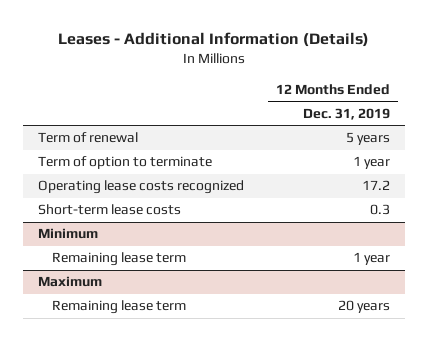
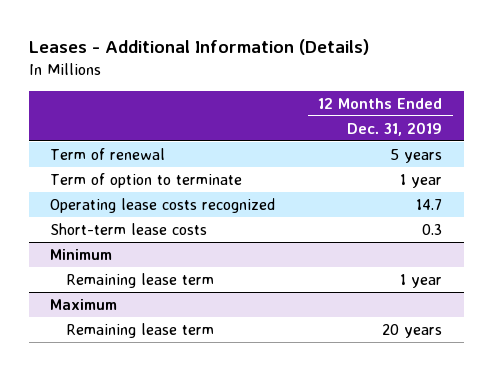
- Operating lease costs recognized | 17.2
+ Operating lease costs recognized | 14.7

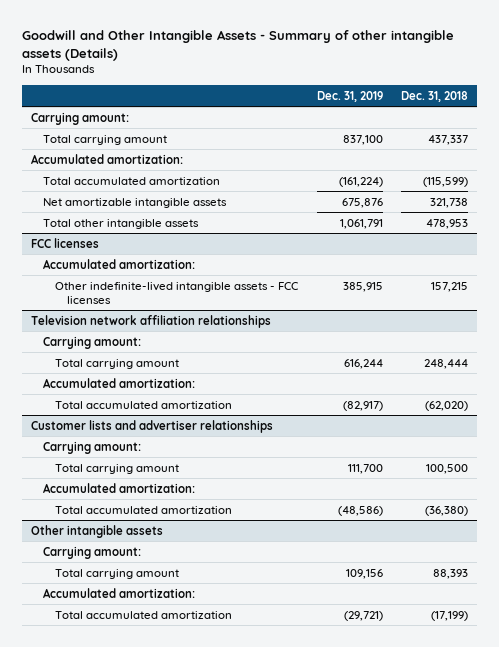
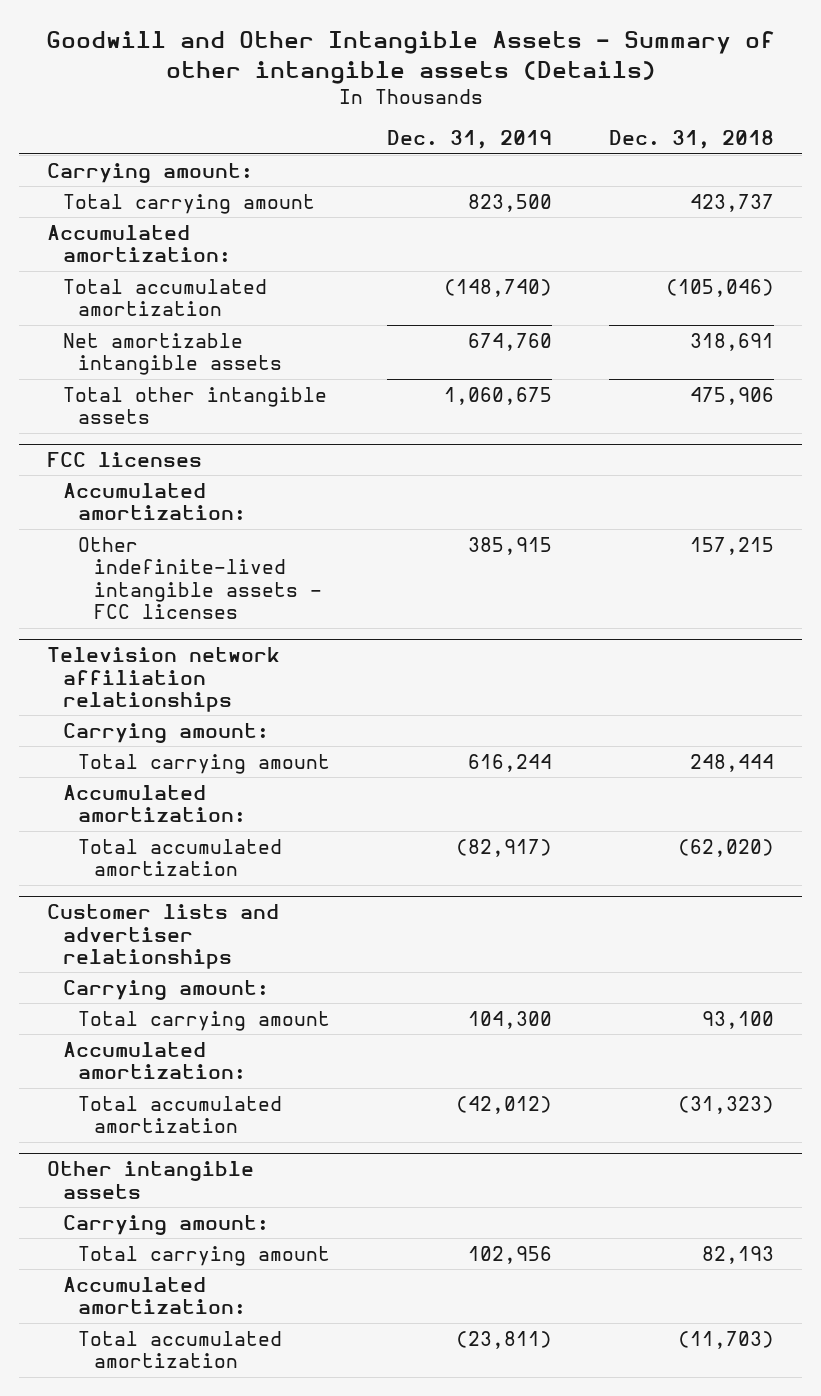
- Total carrying amount | 837,100 | 437,337
+ Total carrying amount | 823,500 | 423,737
- Total accumulated amortization | (161,224) | (115,599)
- Net amortizable intangible assets | 675,876 | 321,738
- Total other intangible assets | 1,061,791 | 478,953
+ Total accumulated amortization | (148,740) | (105,046)
+ Net amortizable intangible assets | 674,760 | 318,691
+ Total other intangible assets | 1,060,675 | 475,906
@ Customer lists and advertiser relationships
- Total carrying amount | 111,700 | 100,500
+ Total carrying amount | 104,300 | 93,100
- Total accumulated amortization | (48,586) | (36,380)
+ Total accumulated amortization | (42,012) | (31,323)
@ Other intangible assets
- Total carrying amount | 109,156 | 88,393
+ Total carrying amount | 102,956 | 82,193
- Total accumulated amortization | (29,721) | (17,199)
+ Total accumulated amortization | (23,811) | (11,703)

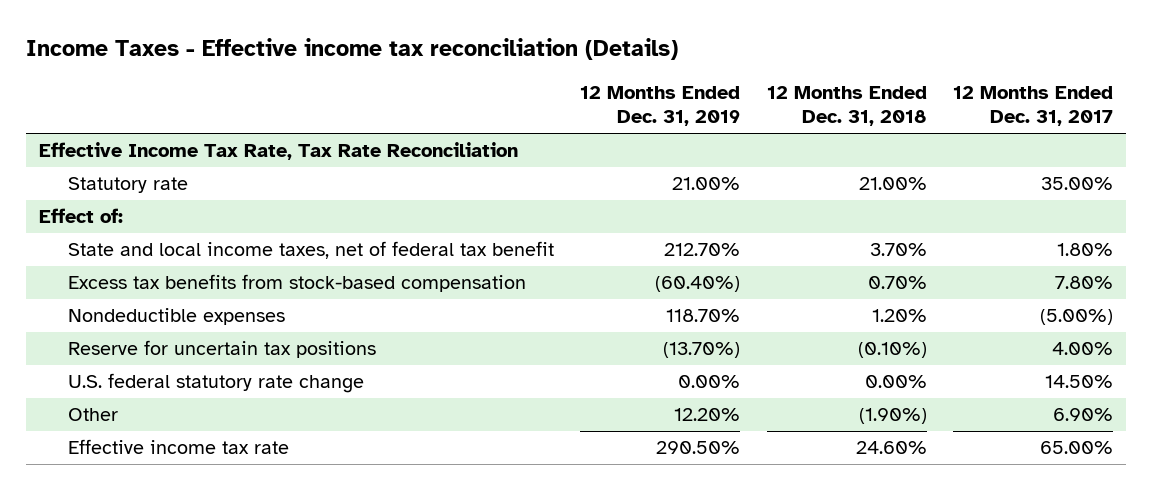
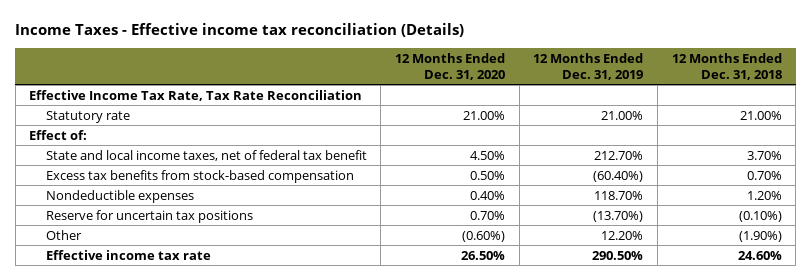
- | 12 Months Ended Dec. 31, 2019 | 12 Months Ended Dec. 31, 2018 | 12 Months Ended Dec. 31, 2017
+ | 12 Months Ended Dec. 31, 2020 | 12 Months Ended Dec. 31, 2019 | 12 Months Ended Dec. 31, 2018
- U.S. federal statutory rate change | 0.00% | 0.00% | 14.50%

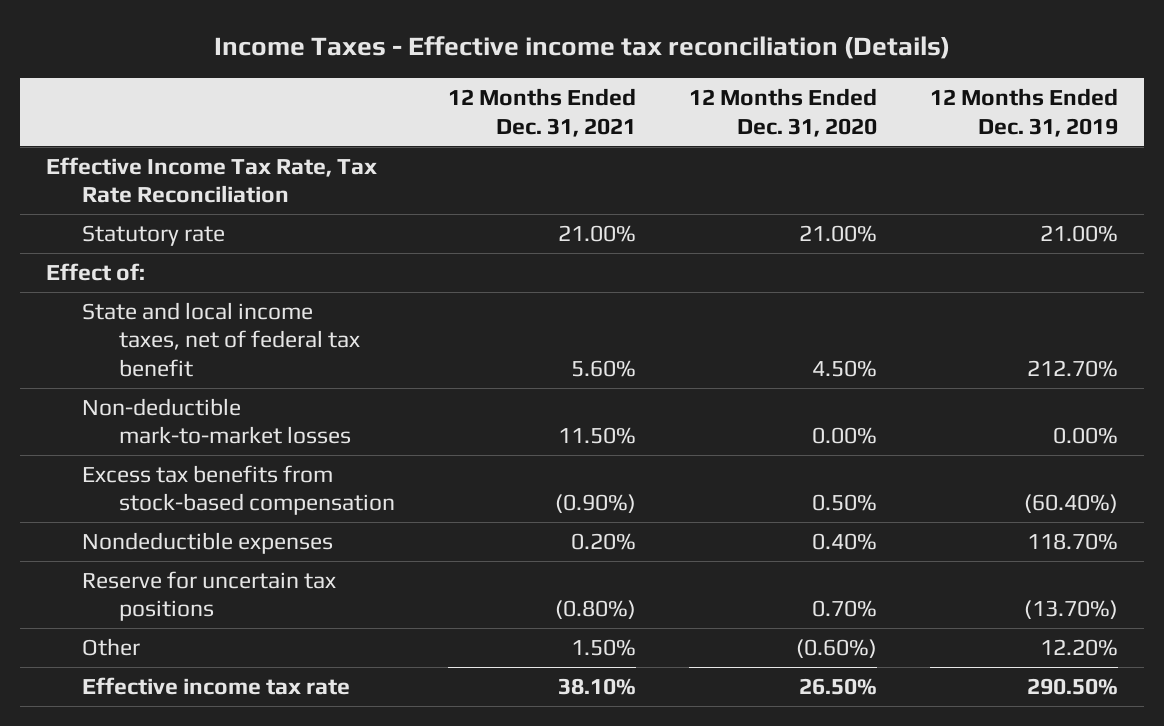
- | 12 Months Ended Dec. 31, 2020 | 12 Months Ended Dec. 31, 2019 | 12 Months Ended Dec. 31, 2018
+ | 12 Months Ended Dec. 31, 2021 | 12 Months Ended Dec. 31, 2020 | 12 Months Ended Dec. 31, 2019
+ Non-deductible mark-to-market losses | 11.50% | 0.00% | 0.00%

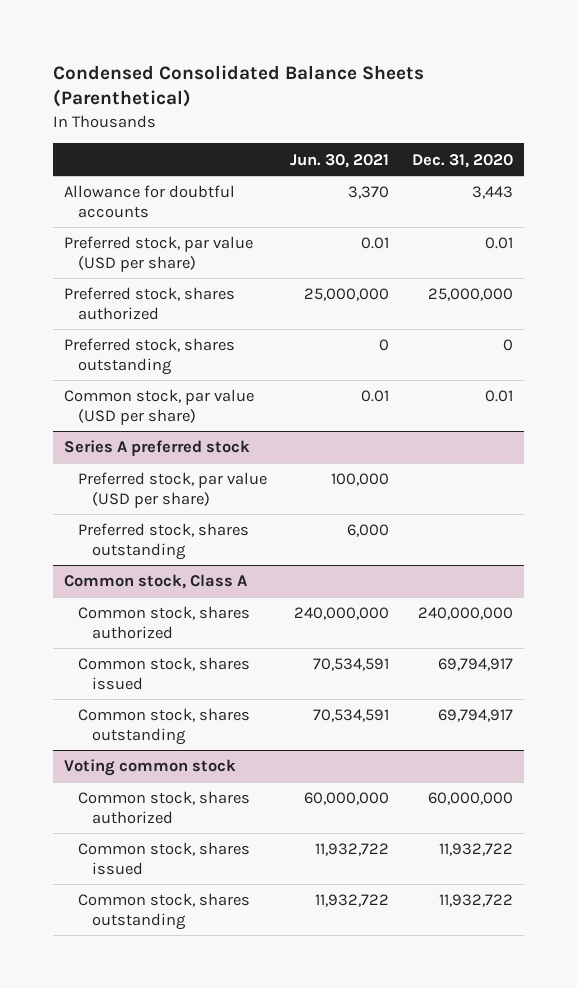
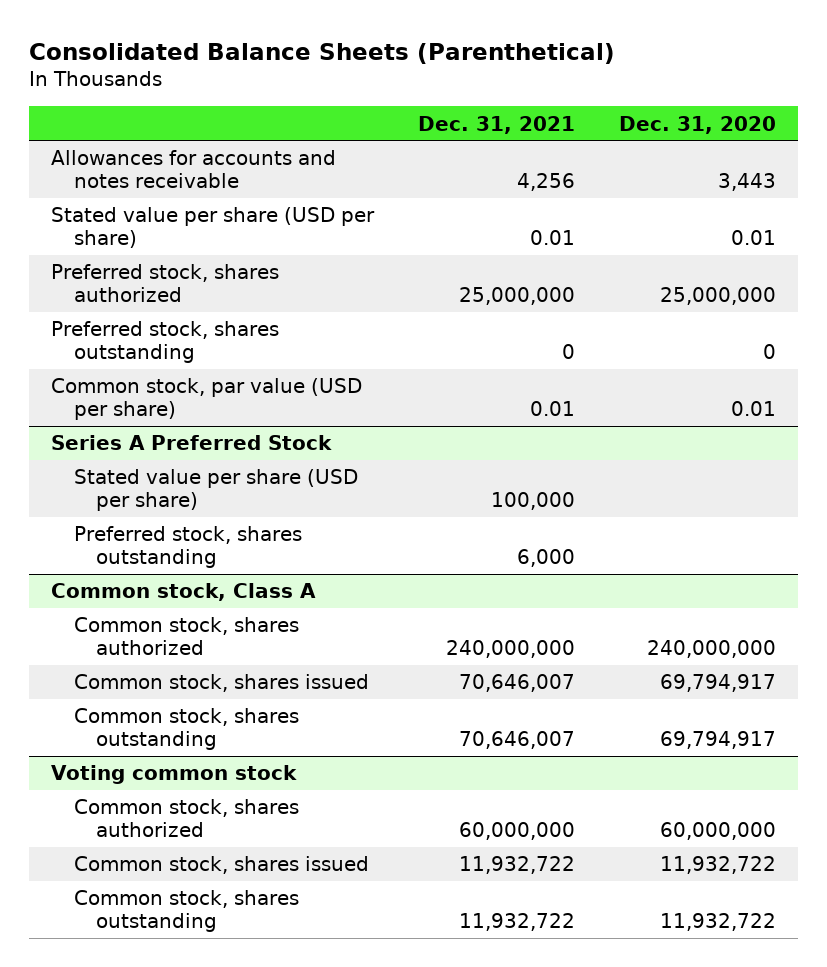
- Condensed Consolidated Balance Sheets (Parenthetical)
+ Consolidated Balance Sheets (Parenthetical)
- | Jun. 30, 2021 | Dec. 31, 2020
+ | Dec. 31, 2021 | Dec. 31, 2020
- Allowance for doubtful accounts | 3,370 | 3,443
- Preferred stock, par value (USD per share) | 0.01 | 0.01
+ Allowances for accounts and notes receivable | 4,256 | 3,443
+ Stated value per share (USD per share) | 0.01 | 0.01
- Series A preferred stock
- Preferred stock, par value (USD per share) | 100,000 |
+ Series A Preferred Stock
+ Stated value per share (USD per share) | 100,000 |

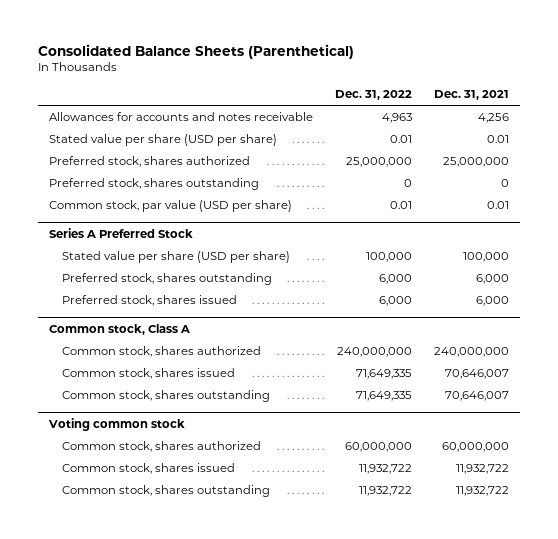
- | Dec. 31, 2021 | Dec. 31, 2020
+ | Dec. 31, 2022 | Dec. 31, 2021
@ Series A Preferred Stock
+ Preferred stock, shares issued | 6,000 | 6,000

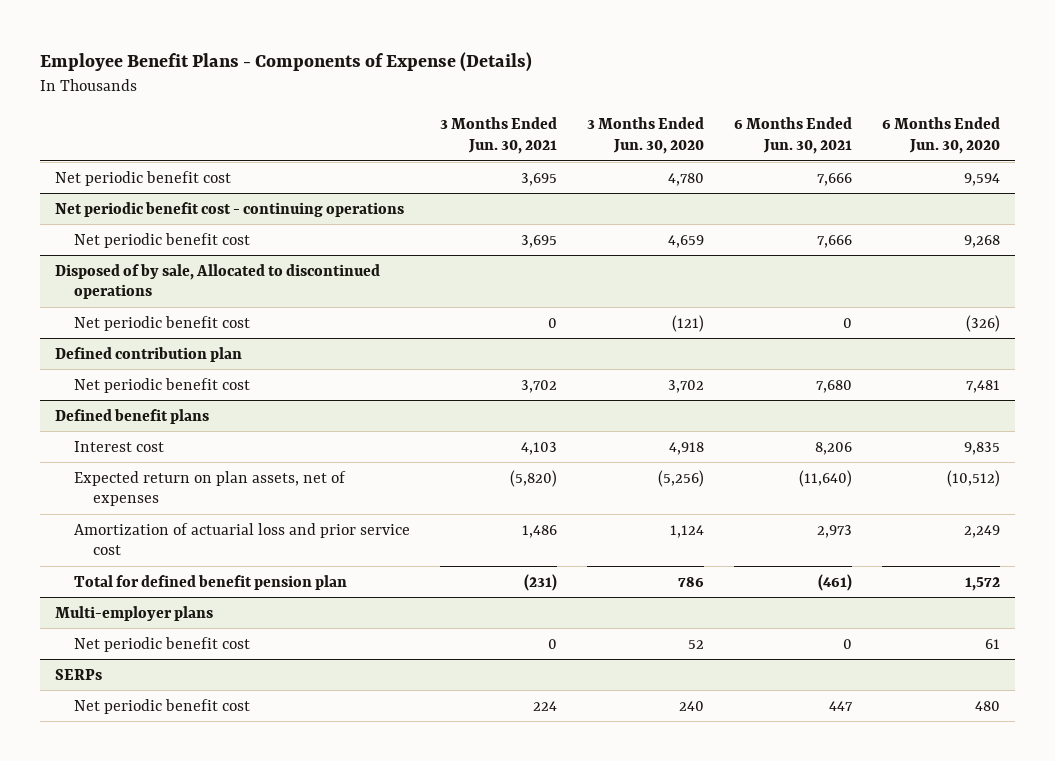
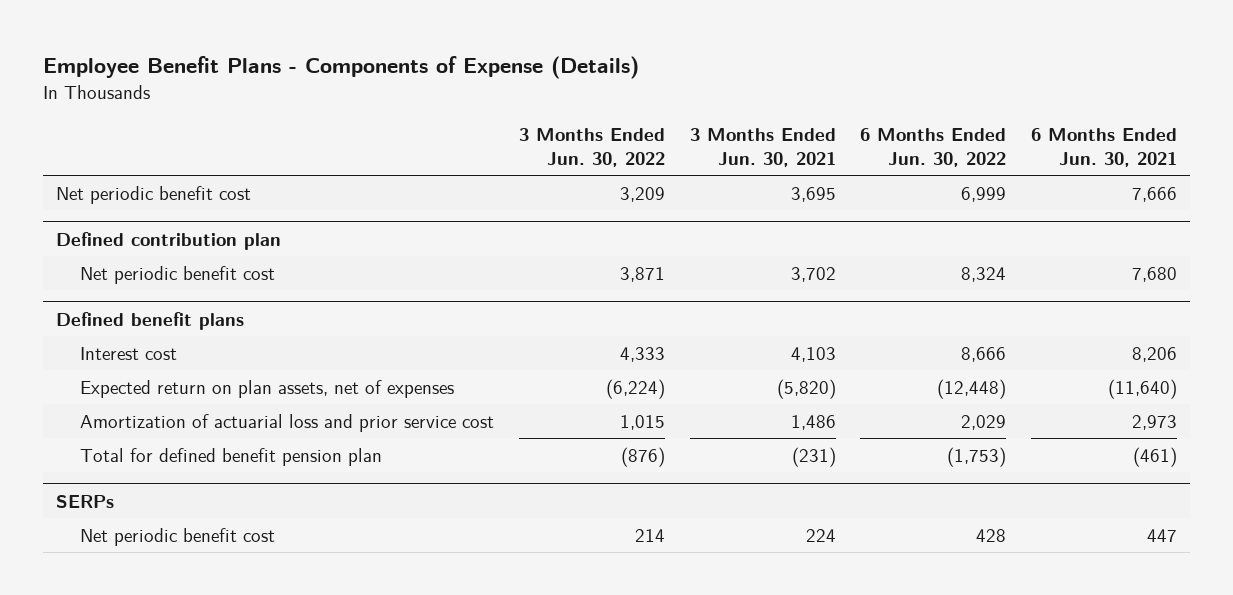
- | 3 Months Ended Jun. 30, 2021 | 3 Months Ended Jun. 30, 2020 | 6 Months Ended Jun. 30, 2021 | 6 Months Ended Jun. 30, 2020
+ | 3 Months Ended Jun. 30, 2022 | 3 Months Ended Jun. 30, 2021 | 6 Months Ended Jun. 30, 2022 | 6 Months Ended Jun. 30, 2021
- Net periodic benefit cost - continuing operations
- Net periodic benefit cost | 3,695 | 4,659 | 7,666 | 9,268
- Disposed of by sale, Allocated to discontinued operations
- Net periodic benefit cost | 0 | (121) | 0 | (326)
- Multi-employer plans
- Net periodic benefit cost | 0 | 52 | 0 | 61

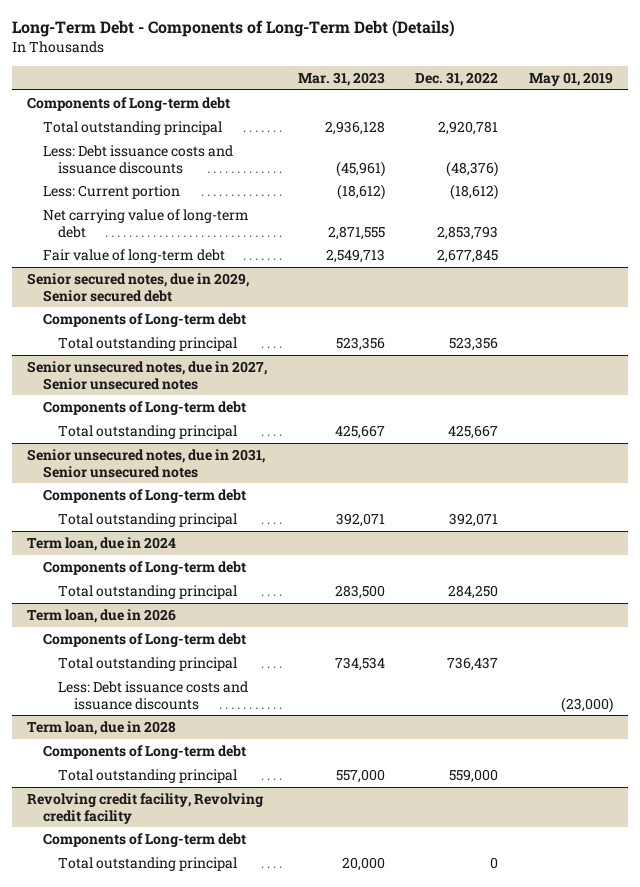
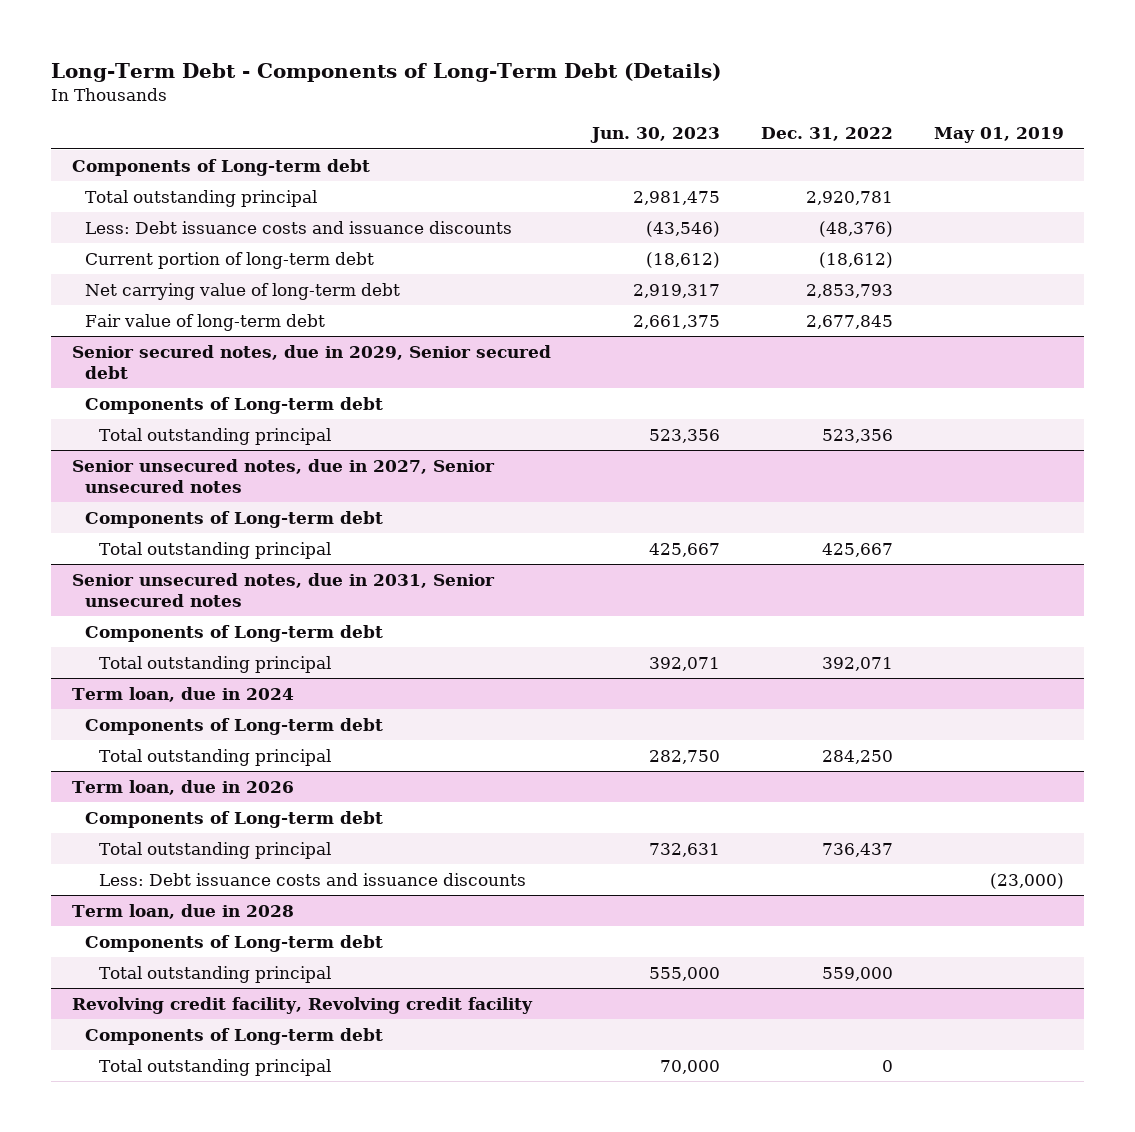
- | Mar. 31, 2023 | Dec. 31, 2022 | May 01, 2019
+ | Jun. 30, 2023 | Dec. 31, 2022 | May 01, 2019
- Less: Current portion | (18,612) | (18,612) |
+ Current portion of long-term debt | (18,612) | (18,612) |

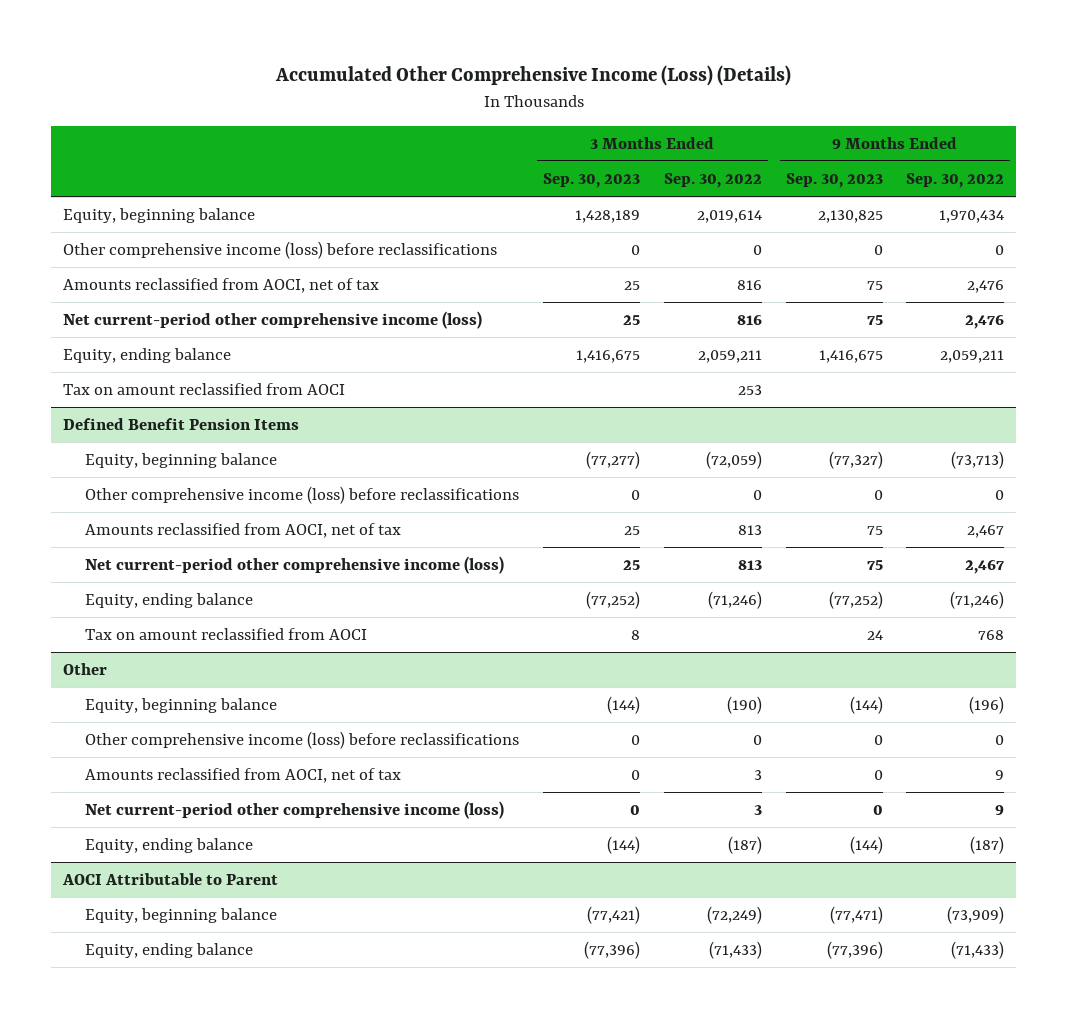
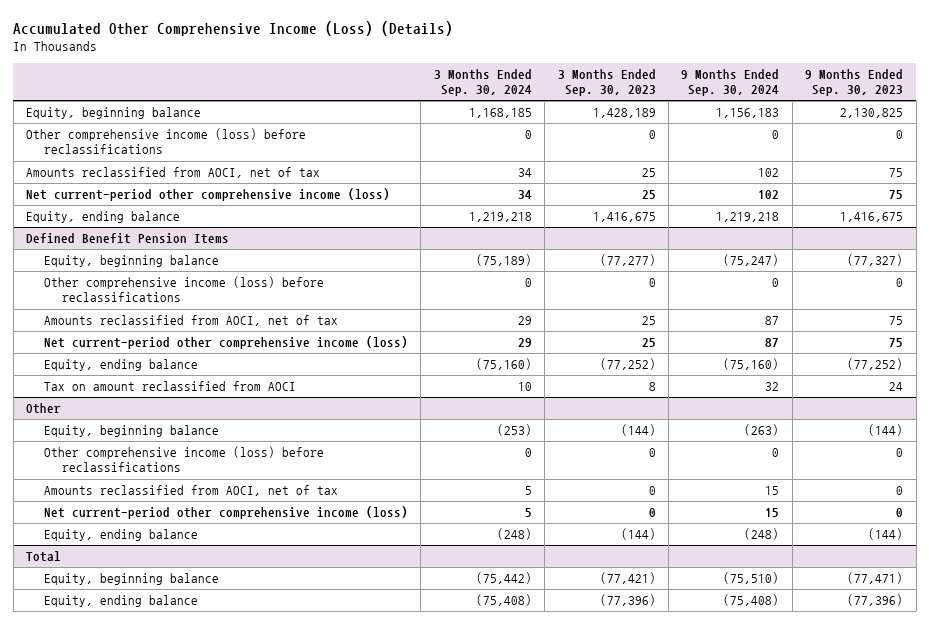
- | 3 Months Ended Sep. 30, 2023 | 3 Months Ended Sep. 30, 2022 | 9 Months Ended Sep. 30, 2023 | 9 Months Ended Sep. 30, 2022
+ | 3 Months Ended Sep. 30, 2024 | 3 Months Ended Sep. 30, 2023 | 9 Months Ended Sep. 30, 2024 | 9 Months Ended Sep. 30, 2023
- Tax on amount reclassified from AOCI | | 253 | |
- AOCI Attributable to Parent
+ Total

